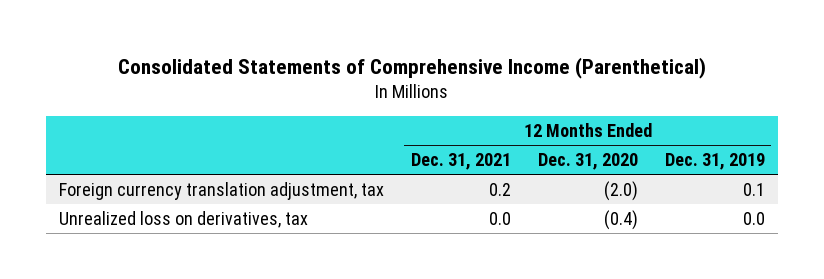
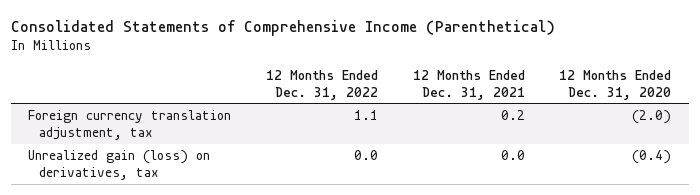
- | 12 Months Ended Dec. 31, 2021 | 12 Months Ended Dec. 31, 2020 | 12 Months Ended Dec. 31, 2019
+ | 12 Months Ended Dec. 31, 2022 | 12 Months Ended Dec. 31, 2021 | 12 Months Ended Dec. 31, 2020
- Unrealized loss on derivatives, tax | 0.0 | (0.4) | 0.0
+ Unrealized gain (loss) on derivatives, tax | 0.0 | 0.0 | (0.4)

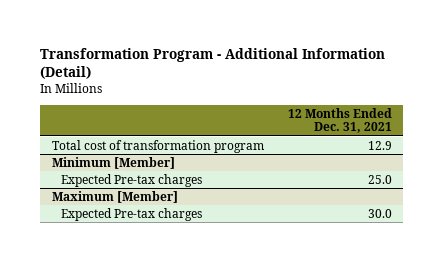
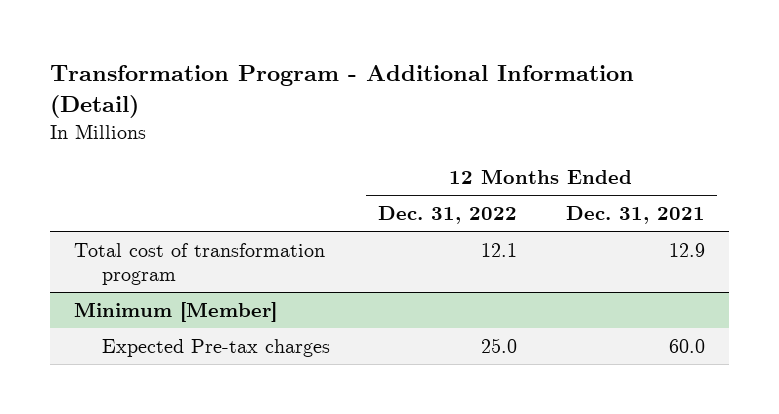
- | 12 Months Ended Dec. 31, 2021
+ | 12 Months Ended Dec. 31, 2022 | 12 Months Ended Dec. 31, 2021
@ Minimum [Member]
- Expected Pre-tax charges | 25.0
- Maximum [Member]
- Expected Pre-tax charges | 30.0
@ Minimum [Member]
+ Expected Pre-tax charges | 25.0 | 60.0

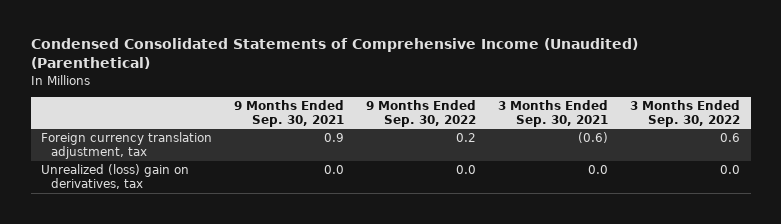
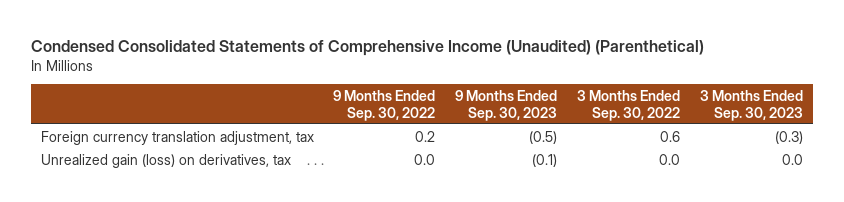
- | 9 Months Ended Sep. 30, 2021 | 9 Months Ended Sep. 30, 2022 | 3 Months Ended Sep. 30, 2021 | 3 Months Ended Sep. 30, 2022
+ | 9 Months Ended Sep. 30, 2022 | 9 Months Ended Sep. 30, 2023 | 3 Months Ended Sep. 30, 2022 | 3 Months Ended Sep. 30, 2023
- Unrealized (loss) gain on derivatives, tax | 0.0 | 0.0 | 0.0 | 0.0
+ Unrealized gain (loss) on derivatives, tax | 0.0 | (0.1) | 0.0 | 0.0

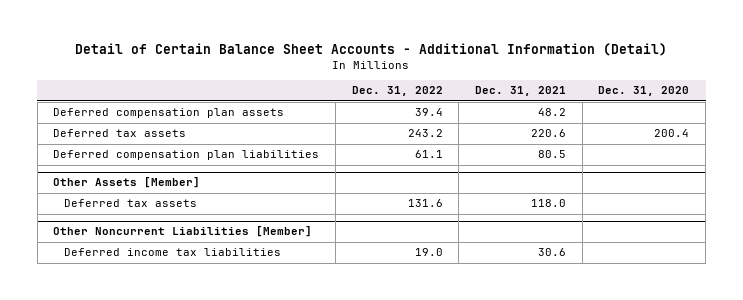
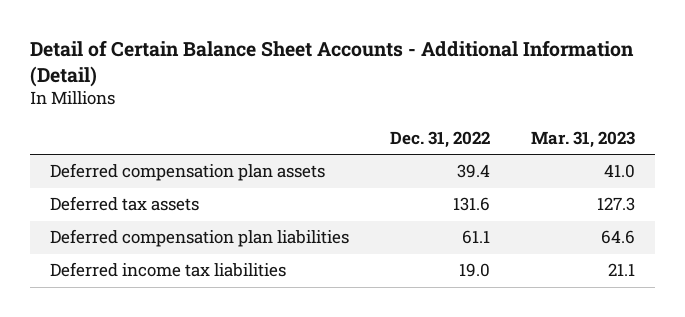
- | Dec. 31, 2022 | Dec. 31, 2021 | Dec. 31, 2020
+ | Dec. 31, 2022 | Mar. 31, 2023
- Deferred tax assets | 243.2 | 220.6 | 200.4
- Other Assets [Member]
- Other Noncurrent Liabilities [Member]
moved down: Deferred compensation plan liabilities | 61.1 | 64.6

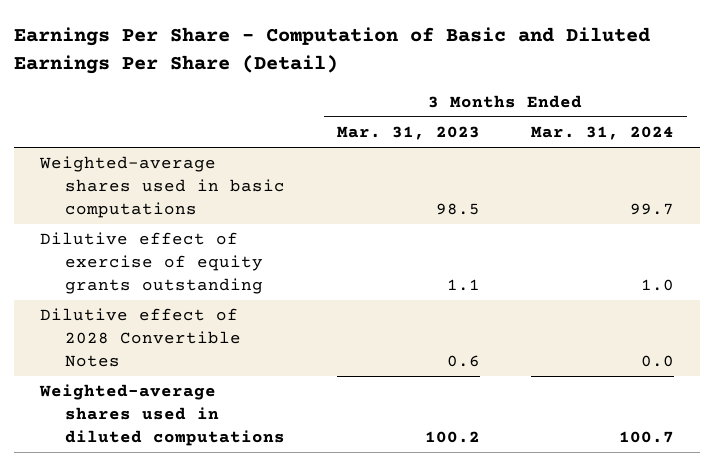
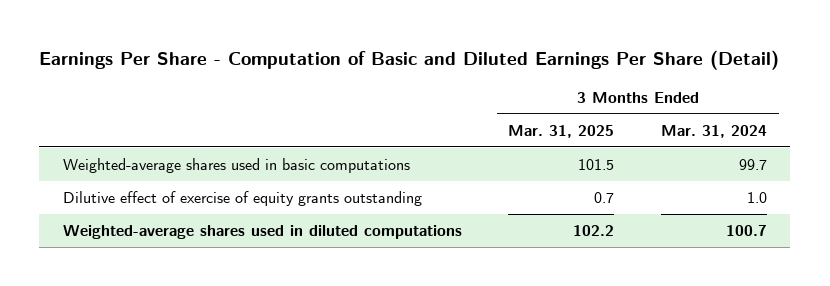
- | 3 Months Ended Mar. 31, 2023 | 3 Months Ended Mar. 31, 2024
+ | 3 Months Ended Mar. 31, 2025 | 3 Months Ended Mar. 31, 2024
- Dilutive effect of 2028 Convertible Notes | 0.6 | 0.0

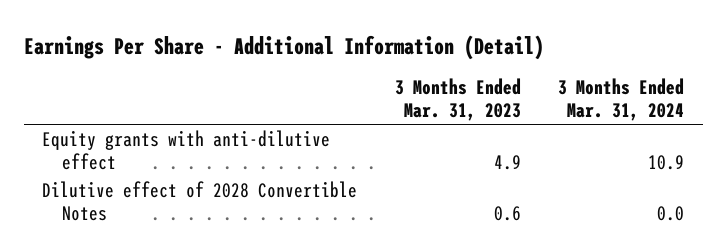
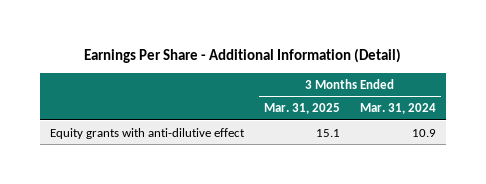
- | 3 Months Ended Mar. 31, 2023 | 3 Months Ended Mar. 31, 2024
+ | 3 Months Ended Mar. 31, 2025 | 3 Months Ended Mar. 31, 2024
- Dilutive effect of 2028 Convertible Notes | 0.6 | 0.0

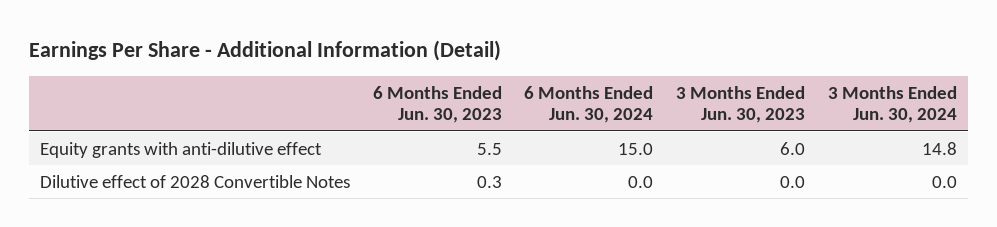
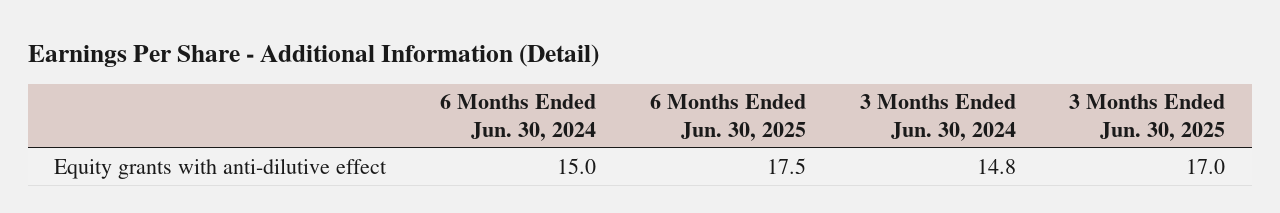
- | 6 Months Ended Jun. 30, 2023 | 6 Months Ended Jun. 30, 2024 | 3 Months Ended Jun. 30, 2023 | 3 Months Ended Jun. 30, 2024
+ | 6 Months Ended Jun. 30, 2024 | 6 Months Ended Jun. 30, 2025 | 3 Months Ended Jun. 30, 2024 | 3 Months Ended Jun. 30, 2025
- Dilutive effect of 2028 Convertible Notes | 0.3 | 0.0 | 0.0 | 0.0

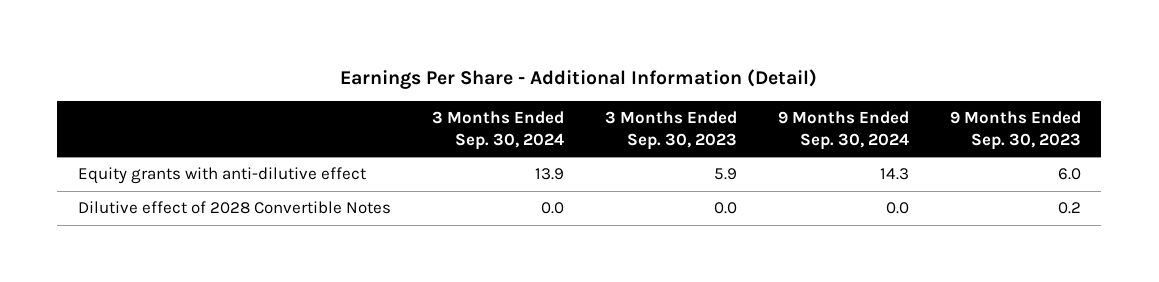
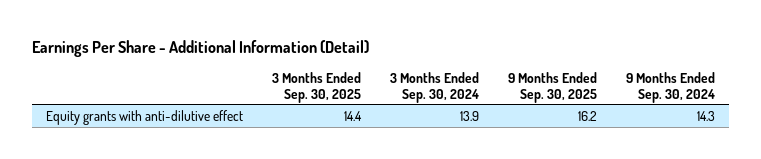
- | 3 Months Ended Sep. 30, 2024 | 3 Months Ended Sep. 30, 2023 | 9 Months Ended Sep. 30, 2024 | 9 Months Ended Sep. 30, 2023
+ | 3 Months Ended Sep. 30, 2025 | 3 Months Ended Sep. 30, 2024 | 9 Months Ended Sep. 30, 2025 | 9 Months Ended Sep. 30, 2024
- Dilutive effect of 2028 Convertible Notes | 0.0 | 0.0 | 0.0 | 0.2

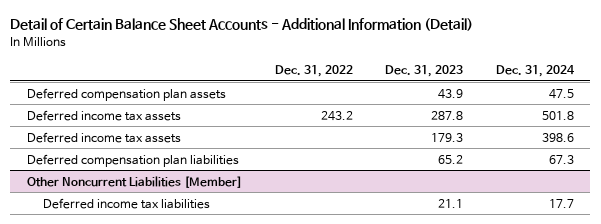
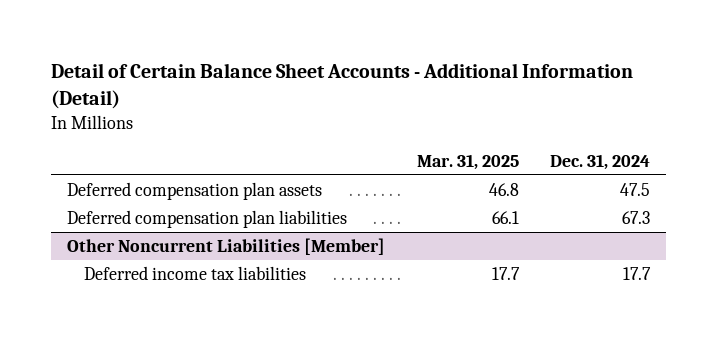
- | Dec. 31, 2022 | Dec. 31, 2023 | Dec. 31, 2024
+ | Mar. 31, 2025 | Dec. 31, 2024
- Deferred income tax assets | 243.2 | 287.8 | 501.8
- Deferred income tax assets | | 179.3 | 398.6

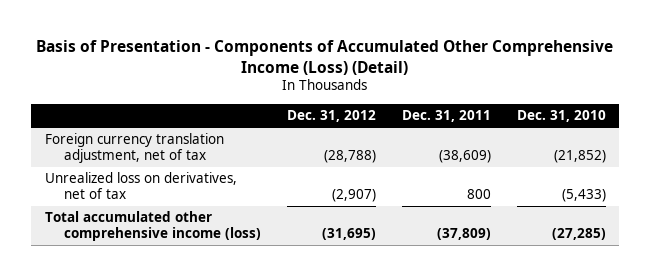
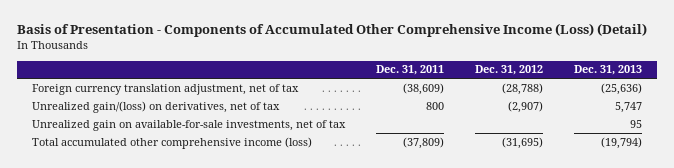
- | Dec. 31, 2012 | Dec. 31, 2011 | Dec. 31, 2010
+ | Dec. 31, 2011 | Dec. 31, 2012 | Dec. 31, 2013
- Unrealized loss on derivatives, net of tax | (2,907) | 800 | (5,433)
+ Unrealized gain/(loss) on derivatives, net of tax | 800 | (2,907) | 5,747
+ Unrealized gain on available-for-sale investments, net of tax | | | 95

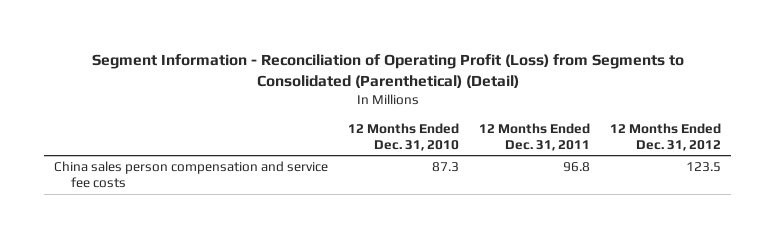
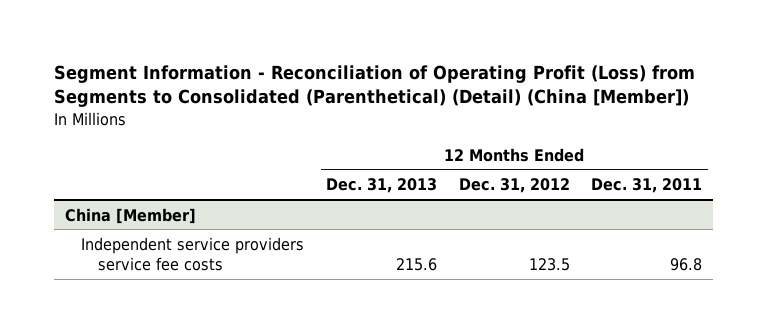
- Segment Information - Reconciliation of Operating Profit (Loss) from Segments to Consolidated (Parenthetical) (Detail)
+ Segment Information - Reconciliation of Operating Profit (Loss) from Segments to Consolidated (Parenthetical) (Detail) (China [Member])
- | 12 Months Ended Dec. 31, 2010 | 12 Months Ended Dec. 31, 2011 | 12 Months Ended Dec. 31, 2012
+ | 12 Months Ended Dec. 31, 2013 | 12 Months Ended Dec. 31, 2012 | 12 Months Ended Dec. 31, 2011
- China sales person compensation and service fee costs | 87.3 | 96.8 | 123.5
+ China [Member]
+ Independent service providers service fee costs | 215.6 | 123.5 | 96.8

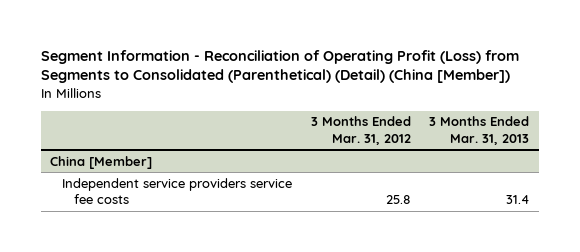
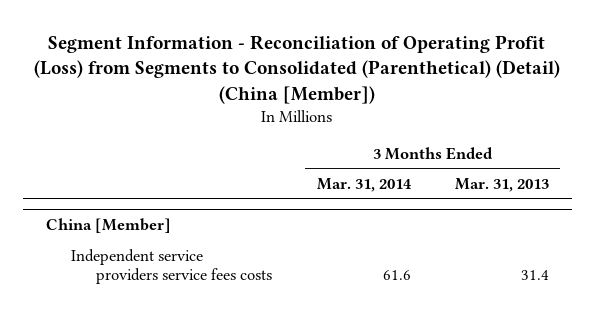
- | 3 Months Ended Mar. 31, 2012 | 3 Months Ended Mar. 31, 2013
+ | 3 Months Ended Mar. 31, 2014 | 3 Months Ended Mar. 31, 2013
@ China [Member]
- Independent service providers service fee costs | 25.8 | 31.4
+ Independent service providers service fees costs | 61.6 | 31.4

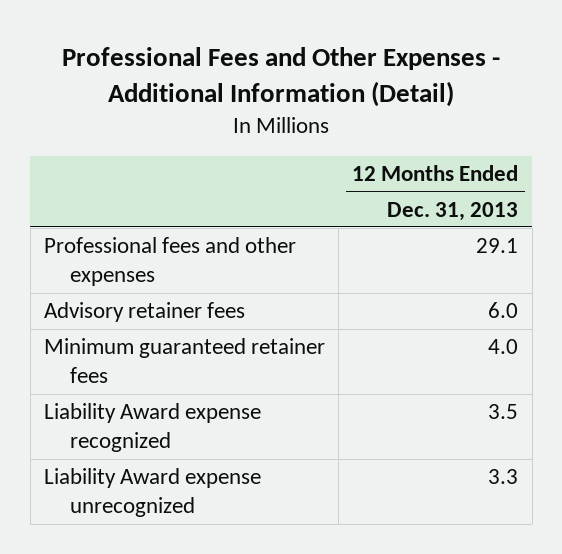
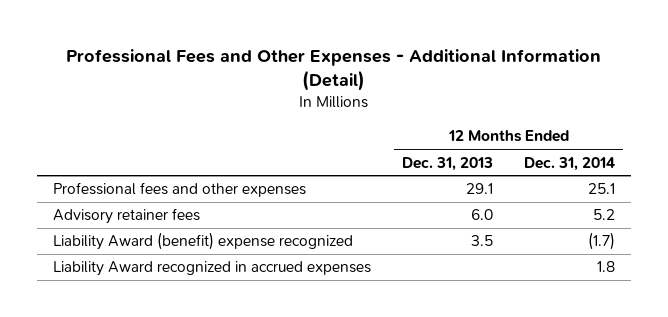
- | 12 Months Ended Dec. 31, 2013
+ | 12 Months Ended Dec. 31, 2013 | 12 Months Ended Dec. 31, 2014
- Minimum guaranteed retainer fees | 4.0
- Liability Award expense recognized | 3.5
- Liability Award expense unrecognized | 3.3
+ Liability Award (benefit) expense recognized | 3.5 | (1.7)
+ Liability Award recognized in accrued expenses | | 1.8

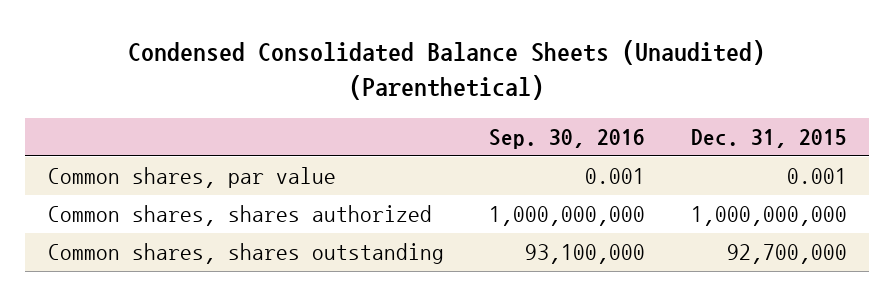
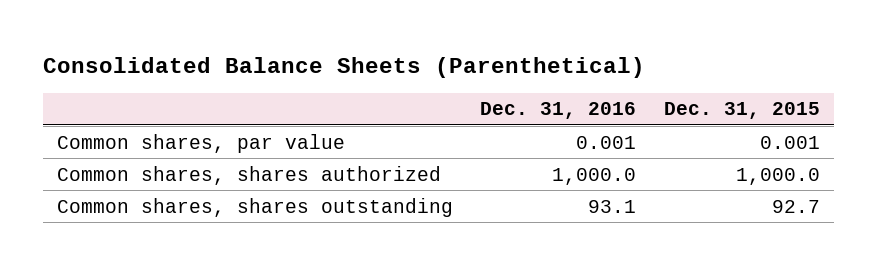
- Condensed Consolidated Balance Sheets (Unaudited) (Parenthetical)
+ Consolidated Balance Sheets (Parenthetical)
- | Sep. 30, 2016 | Dec. 31, 2015
+ | Dec. 31, 2016 | Dec. 31, 2015
- Common shares, shares authorized | 1,000,000,000 | 1,000,000,000
- Common shares, shares outstanding | 93,100,000 | 92,700,000
+ Common shares, shares authorized | 1,000.0 | 1,000.0
+ Common shares, shares outstanding | 93.1 | 92.7

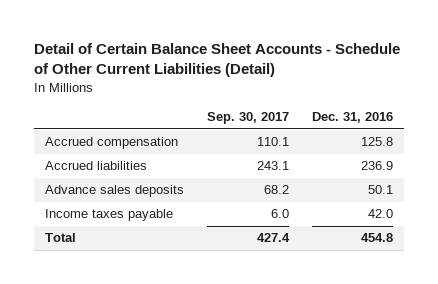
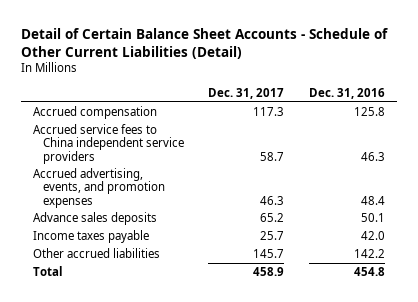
- | Sep. 30, 2017 | Dec. 31, 2016
+ | Dec. 31, 2017 | Dec. 31, 2016
- Accrued liabilities | 243.1 | 236.9
+ Accrued service fees to China independent service providers | 58.7 | 46.3
+ Accrued advertising, events, and promotion expenses | 46.3 | 48.4
+ Other accrued liabilities | 145.7 | 142.2

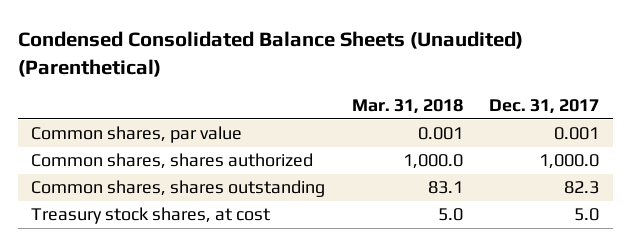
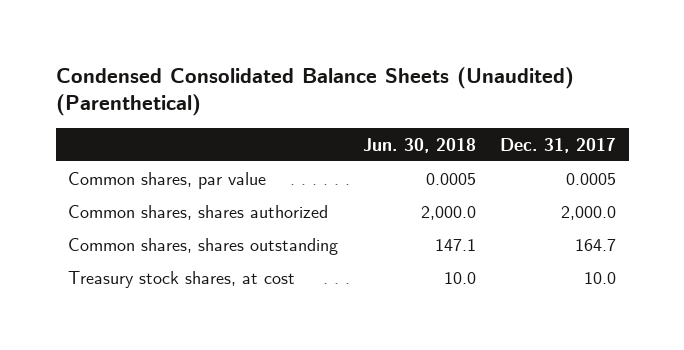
- | Mar. 31, 2018 | Dec. 31, 2017
+ | Jun. 30, 2018 | Dec. 31, 2017
- Common shares, par value | 0.001 | 0.001
- Common shares, shares authorized | 1,000.0 | 1,000.0
- Common shares, shares outstanding | 83.1 | 82.3
- Treasury stock shares, at cost | 5.0 | 5.0
+ Common shares, par value | 0.0005 | 0.0005
+ Common shares, shares authorized | 2,000.0 | 2,000.0
+ Common shares, shares outstanding | 147.1 | 164.7
+ Treasury stock shares, at cost | 10.0 | 10.0

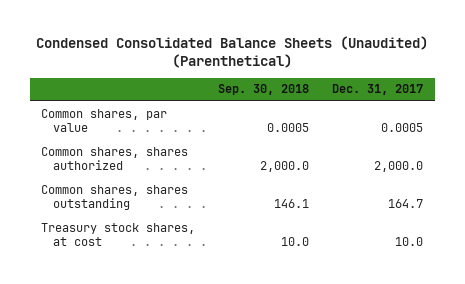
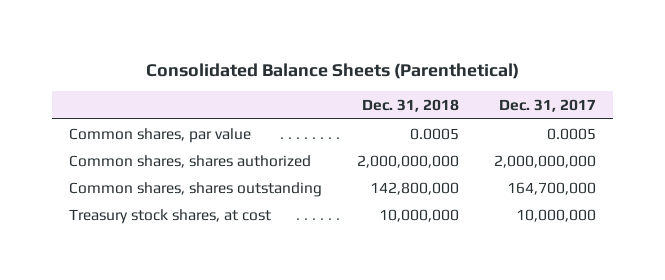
- Condensed Consolidated Balance Sheets (Unaudited) (Parenthetical)
+ Consolidated Balance Sheets (Parenthetical)
- | Sep. 30, 2018 | Dec. 31, 2017
+ | Dec. 31, 2018 | Dec. 31, 2017
- Common shares, shares authorized | 2,000.0 | 2,000.0
- Common shares, shares outstanding | 146.1 | 164.7
- Treasury stock shares, at cost | 10.0 | 10.0
+ Common shares, shares authorized | 2,000,000,000 | 2,000,000,000
+ Common shares, shares outstanding | 142,800,000 | 164,700,000
+ Treasury stock shares, at cost | 10,000,000 | 10,000,000

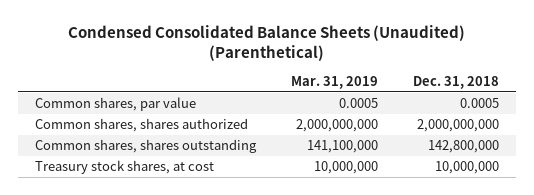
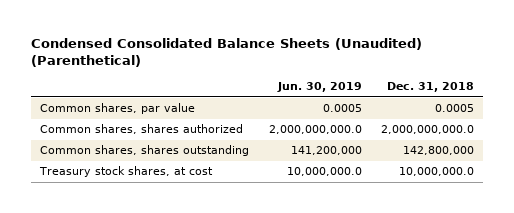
- | Mar. 31, 2019 | Dec. 31, 2018
+ | Jun. 30, 2019 | Dec. 31, 2018
- Common shares, shares authorized | 2,000,000,000 | 2,000,000,000
+ Common shares, shares authorized | 2,000,000,000.0 | 2,000,000,000.0
- Treasury stock shares, at cost | 10,000,000 | 10,000,000
+ Treasury stock shares, at cost | 10,000,000.0 | 10,000,000.0

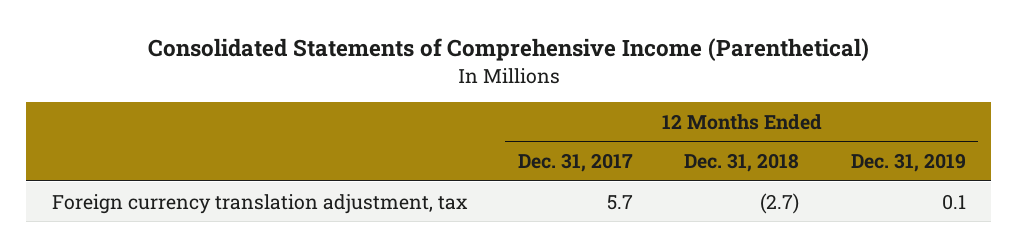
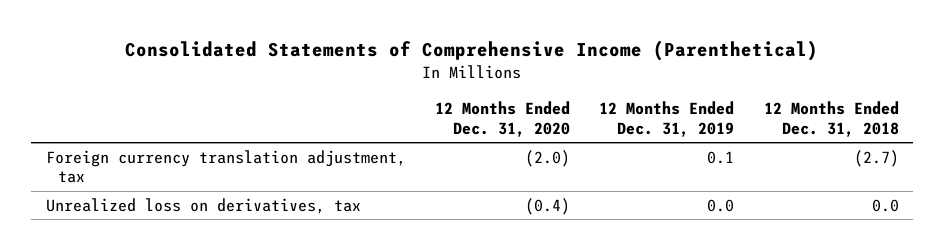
- | 12 Months Ended Dec. 31, 2017 | 12 Months Ended Dec. 31, 2018 | 12 Months Ended Dec. 31, 2019
+ | 12 Months Ended Dec. 31, 2020 | 12 Months Ended Dec. 31, 2019 | 12 Months Ended Dec. 31, 2018
+ Unrealized loss on derivatives, tax | (0.4) | 0.0 | 0.0

